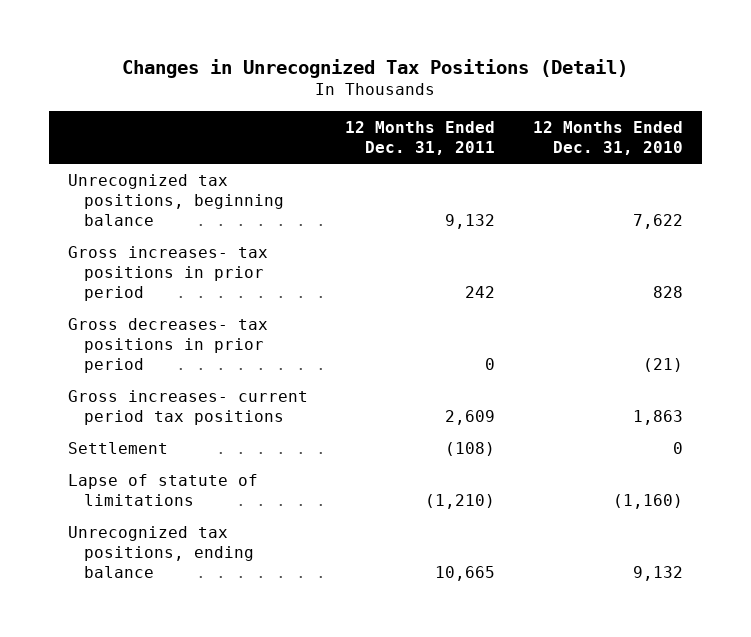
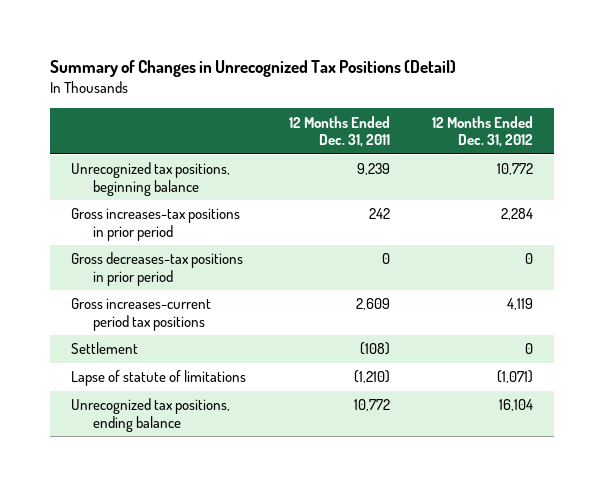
- Changes in Unrecognized Tax Positions (Detail)
+ Summary of Changes in Unrecognized Tax Positions (Detail)
- | 12 Months Ended Dec. 31, 2011 | 12 Months Ended Dec. 31, 2010
+ | 12 Months Ended Dec. 31, 2011 | 12 Months Ended Dec. 31, 2012
- Unrecognized tax positions, beginning balance | 9,132 | 7,622
- Gross increases- tax positions in prior period | 242 | 828
- Gross decreases- tax positions in prior period | 0 | (21)
- Gross increases- current period tax positions | 2,609 | 1,863
+ Unrecognized tax positions, beginning balance | 9,239 | 10,772
+ Gross increases-tax positions in prior period | 242 | 2,284
+ Gross decreases-tax positions in prior period | 0 | 0
+ Gross increases-current period tax positions | 2,609 | 4,119
- Unrecognized tax positions, ending balance | 10,665 | 9,132
+ Unrecognized tax positions, ending balance | 10,772 | 16,104

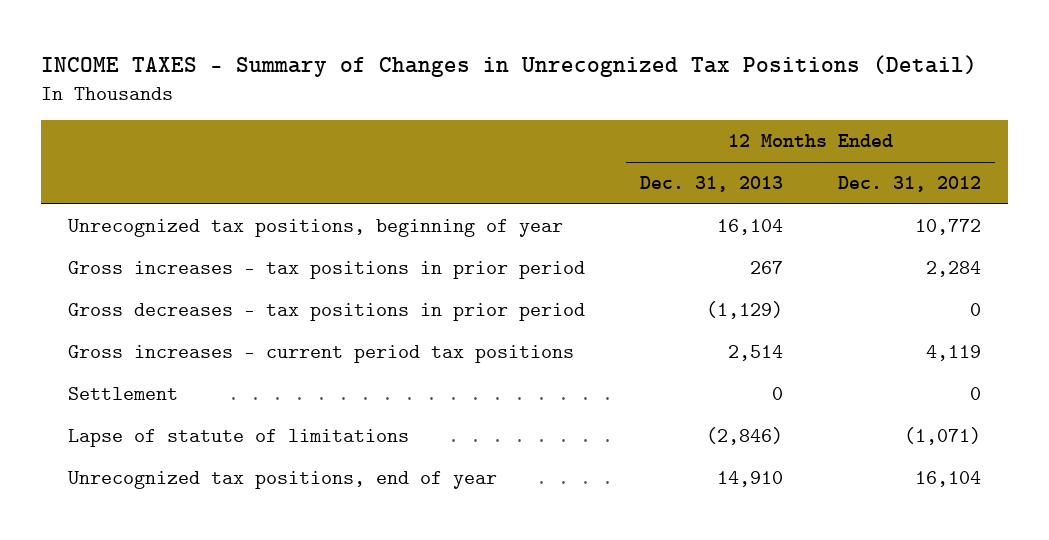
- Summary of Changes in Unrecognized Tax Positions (Detail)
+ INCOME TAXES - Summary of Changes in Unrecognized Tax Positions (Detail)
- | 12 Months Ended Dec. 31, 2011 | 12 Months Ended Dec. 31, 2012
+ | 12 Months Ended Dec. 31, 2013 | 12 Months Ended Dec. 31, 2012
- Unrecognized tax positions, beginning balance | 9,239 | 10,772
- Gross increases-tax positions in prior period | 242 | 2,284
- Gross decreases-tax positions in prior period | 0 | 0
- Gross increases-current period tax positions | 2,609 | 4,119
+ Unrecognized tax positions, beginning of year | 16,104 | 10,772
+ Gross increases - tax positions in prior period | 267 | 2,284
+ Gross decreases - tax positions in prior period | (1,129) | 0
+ Gross increases - current period tax positions | 2,514 | 4,119
- Unrecognized tax positions, ending balance | 10,772 | 16,104
+ Unrecognized tax positions, end of year | 14,910 | 16,104

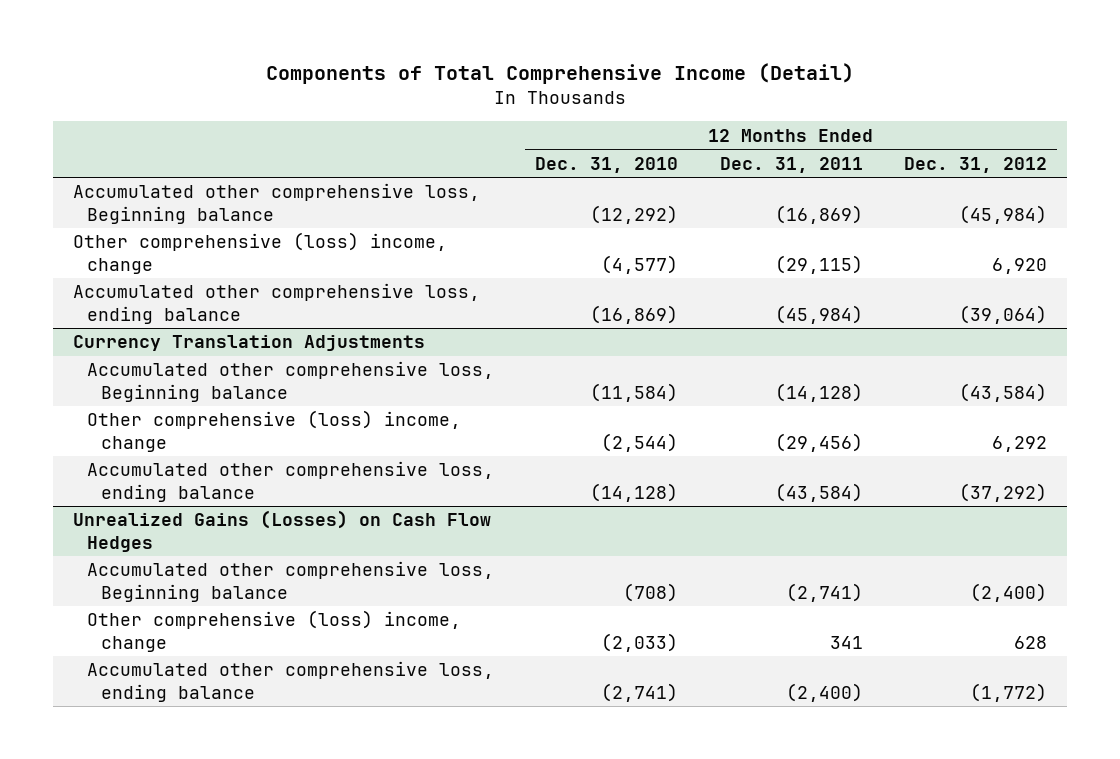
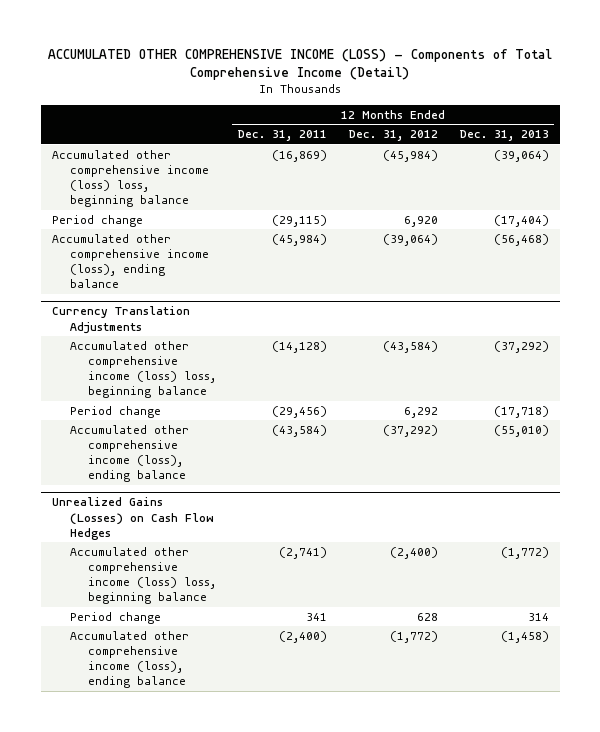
- Components of Total Comprehensive Income (Detail)
+ ACCUMULATED OTHER COMPREHENSIVE INCOME (LOSS) - Components of Total Comprehensive Income (Detail)
- | 12 Months Ended Dec. 31, 2010 | 12 Months Ended Dec. 31, 2011 | 12 Months Ended Dec. 31, 2012
+ | 12 Months Ended Dec. 31, 2011 | 12 Months Ended Dec. 31, 2012 | 12 Months Ended Dec. 31, 2013
- Accumulated other comprehensive loss, Beginning balance | (12,292) | (16,869) | (45,984)
- Other comprehensive (loss) income, change | (4,577) | (29,115) | 6,920
- Accumulated other comprehensive loss, ending balance | (16,869) | (45,984) | (39,064)
+ Accumulated other comprehensive income (loss) loss, beginning balance | (16,869) | (45,984) | (39,064)
+ Period change | (29,115) | 6,920 | (17,404)
+ Accumulated other comprehensive income (loss), ending balance | (45,984) | (39,064) | (56,468)
@ Currency Translation Adjustments
- Accumulated other comprehensive loss, Beginning balance | (11,584) | (14,128) | (43,584)
- Other comprehensive (loss) income, change | (2,544) | (29,456) | 6,292
- Accumulated other comprehensive loss, ending balance | (14,128) | (43,584) | (37,292)
+ Accumulated other comprehensive income (loss) loss, beginning balance | (14,128) | (43,584) | (37,292)
+ Period change | (29,456) | 6,292 | (17,718)
+ Accumulated other comprehensive income (loss), ending balance | (43,584) | (37,292) | (55,010)
@ Unrealized Gains (Losses) on Cash Flow Hedges
- Accumulated other comprehensive loss, Beginning balance | (708) | (2,741) | (2,400)
- Other comprehensive (loss) income, change | (2,033) | 341 | 628
- Accumulated other comprehensive loss, ending balance | (2,741) | (2,400) | (1,772)
+ Accumulated other comprehensive income (loss) loss, beginning balance | (2,741) | (2,400) | (1,772)
+ Period change | 341 | 628 | 314
+ Accumulated other comprehensive income (loss), ending balance | (2,400) | (1,772) | (1,458)

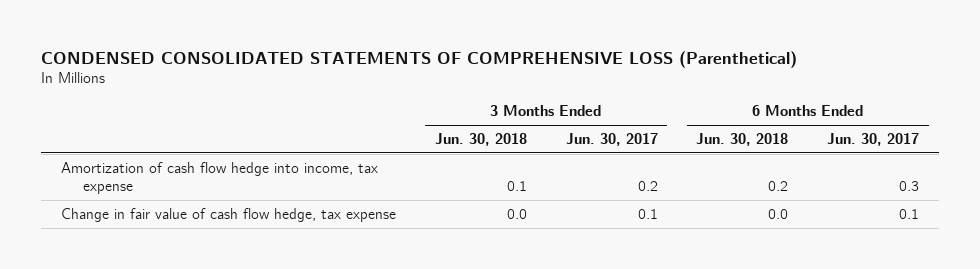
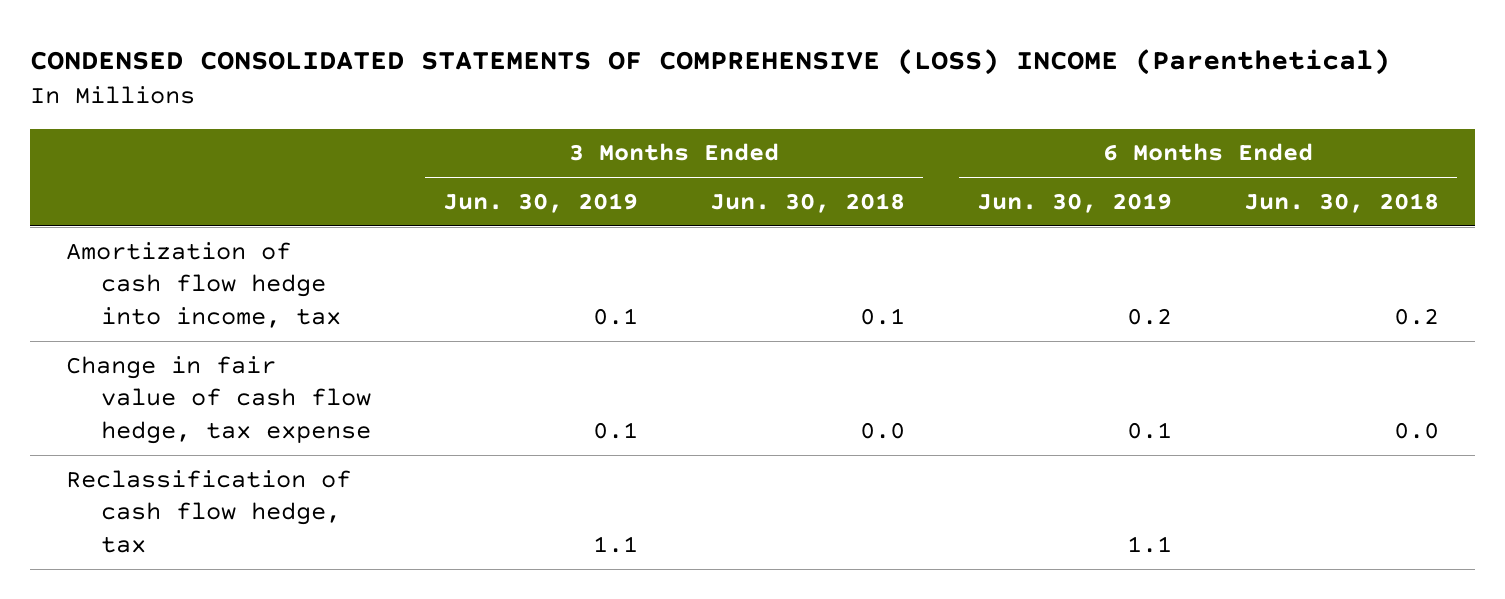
- CONDENSED CONSOLIDATED STATEMENTS OF COMPREHENSIVE LOSS (Parenthetical)
+ CONDENSED CONSOLIDATED STATEMENTS OF COMPREHENSIVE (LOSS) INCOME (Parenthetical)
- | 3 Months Ended Jun. 30, 2018 | 3 Months Ended Jun. 30, 2017 | 6 Months Ended Jun. 30, 2018 | 6 Months Ended Jun. 30, 2017
+ | 3 Months Ended Jun. 30, 2019 | 3 Months Ended Jun. 30, 2018 | 6 Months Ended Jun. 30, 2019 | 6 Months Ended Jun. 30, 2018
- Amortization of cash flow hedge into income, tax expense | 0.1 | 0.2 | 0.2 | 0.3
+ Amortization of cash flow hedge into income, tax | 0.1 | 0.1 | 0.2 | 0.2
+ Reclassification of cash flow hedge, tax | 1.1 | | 1.1 |

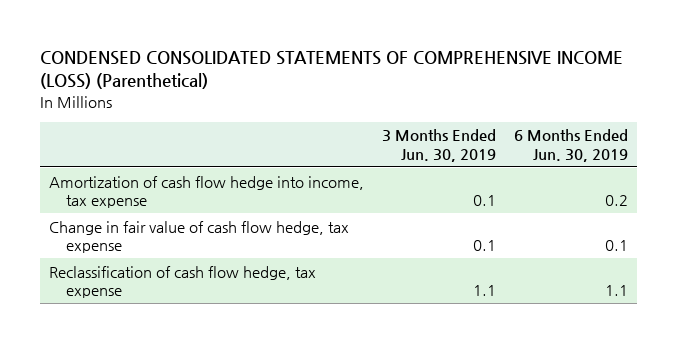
- CONDENSED CONSOLIDATED STATEMENTS OF COMPREHENSIVE (LOSS) INCOME (Parenthetical)
+ CONDENSED CONSOLIDATED STATEMENTS OF COMPREHENSIVE INCOME (LOSS) (Parenthetical)
- | 3 Months Ended Jun. 30, 2019 | 3 Months Ended Jun. 30, 2018 | 6 Months Ended Jun. 30, 2019 | 6 Months Ended Jun. 30, 2018
+ | 3 Months Ended Jun. 30, 2019 | 6 Months Ended Jun. 30, 2019
- Amortization of cash flow hedge into income, tax | 0.1 | 0.1 | 0.2 | 0.2
+ Amortization of cash flow hedge into income, tax expense | 0.1 | 0.2
- Reclassification of cash flow hedge, tax | 1.1 | | 1.1 |
+ Reclassification of cash flow hedge, tax expense | 1.1 | 1.1

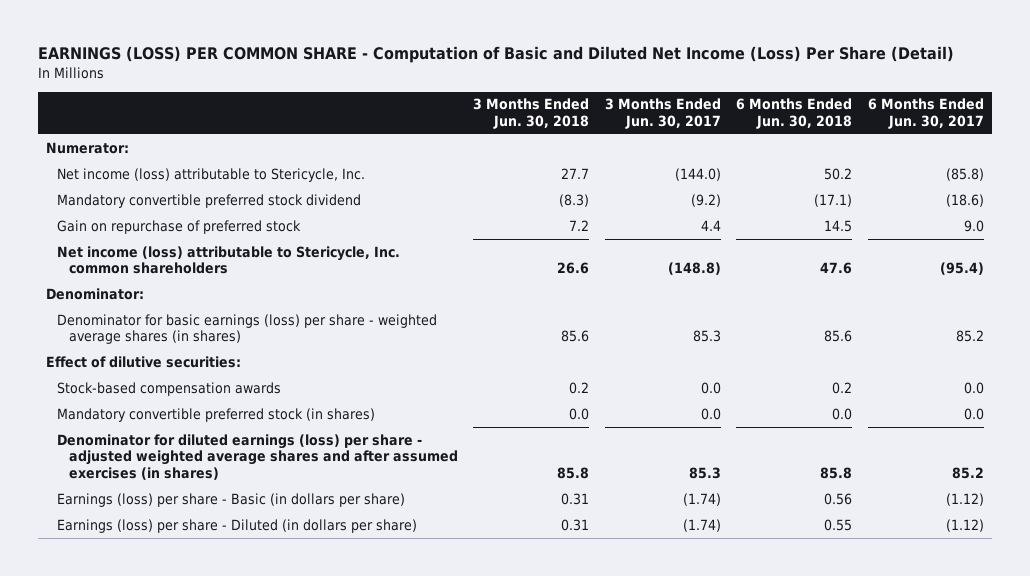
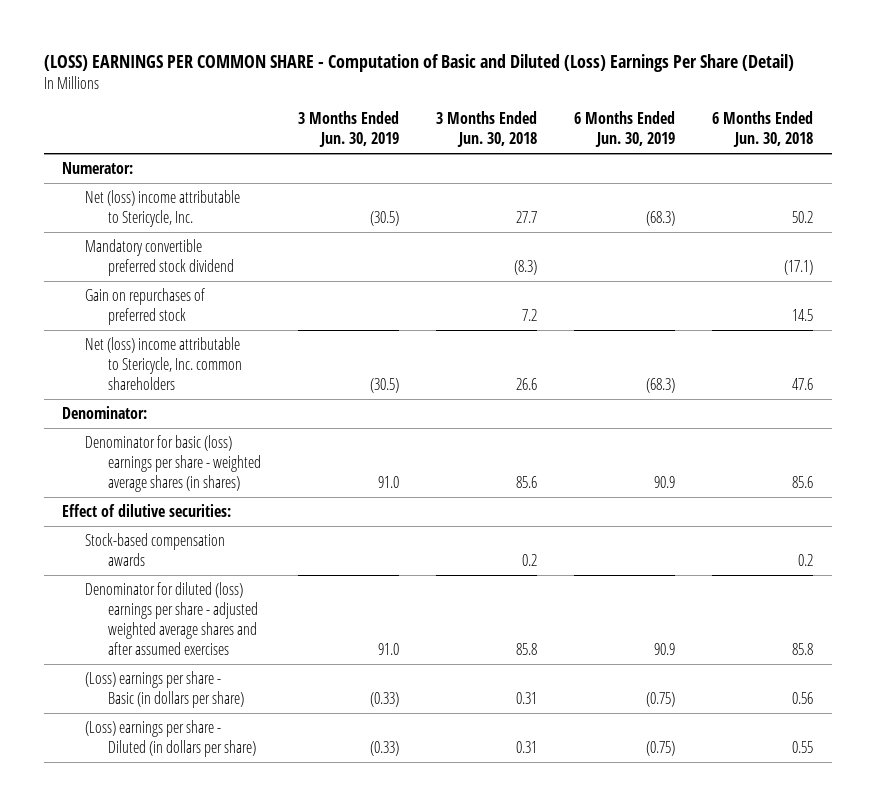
- EARNINGS (LOSS) PER COMMON SHARE - Computation of Basic and Diluted Net Income (Loss) Per Share (Detail)
+ (LOSS) EARNINGS PER COMMON SHARE - Computation of Basic and Diluted (Loss) Earnings Per Share (Detail)
- | 3 Months Ended Jun. 30, 2018 | 3 Months Ended Jun. 30, 2017 | 6 Months Ended Jun. 30, 2018 | 6 Months Ended Jun. 30, 2017
+ | 3 Months Ended Jun. 30, 2019 | 3 Months Ended Jun. 30, 2018 | 6 Months Ended Jun. 30, 2019 | 6 Months Ended Jun. 30, 2018
- Net income (loss) attributable to Stericycle, Inc. | 27.7 | (144.0) | 50.2 | (85.8)
+ Net (loss) income attributable to Stericycle, Inc. | (30.5) | 27.7 | (68.3) | 50.2
- Gain on repurchase of preferred stock | 7.2 | 4.4 | 14.5 | 9.0
- Net income (loss) attributable to Stericycle, Inc. common shareholders | 26.6 | (148.8) | 47.6 | (95.4)
+ Gain on repurchases of preferred stock | | 7.2 | | 14.5
+ Net (loss) income attributable to Stericycle, Inc. common shareholders | (30.5) | 26.6 | (68.3) | 47.6
- Denominator for basic earnings (loss) per share - weighted average shares (in shares) | 85.6 | 85.3 | 85.6 | 85.2
+ Denominator for basic (loss) earnings per share - weighted average shares (in shares) | 91.0 | 85.6 | 90.9 | 85.6
- Mandatory convertible preferred stock (in shares) | 0.0 | 0.0 | 0.0 | 0.0
- Denominator for diluted earnings (loss) per share - adjusted weighted average shares and after assumed exercises (in shares) | 85.8 | 85.3 | 85.8 | 85.2
- Earnings (loss) per share - Basic (in dollars per share) | 0.31 | (1.74) | 0.56 | (1.12)
- Earnings (loss) per share - Diluted (in dollars per share) | 0.31 | (1.74) | 0.55 | (1.12)
+ Denominator for diluted (loss) earnings per share - adjusted weighted average shares and after assumed exercises | 91.0 | 85.8 | 90.9 | 85.8
+ (Loss) earnings per share - Basic (in dollars per share) | (0.33) | 0.31 | (0.75) | 0.56
+ (Loss) earnings per share - Diluted (in dollars per share) | (0.33) | 0.31 | (0.75) | 0.55

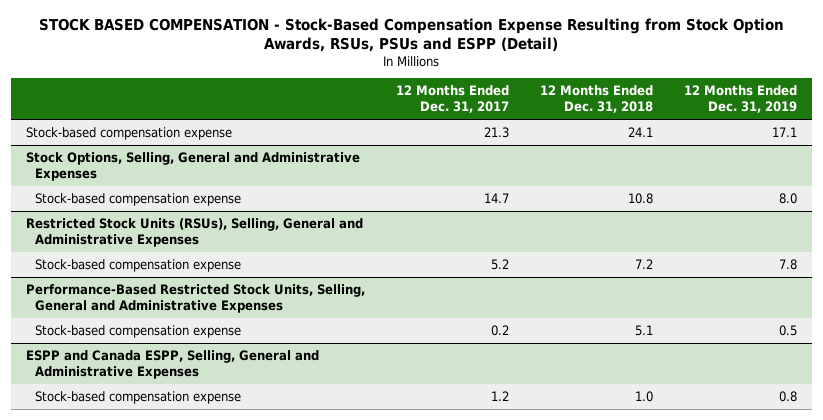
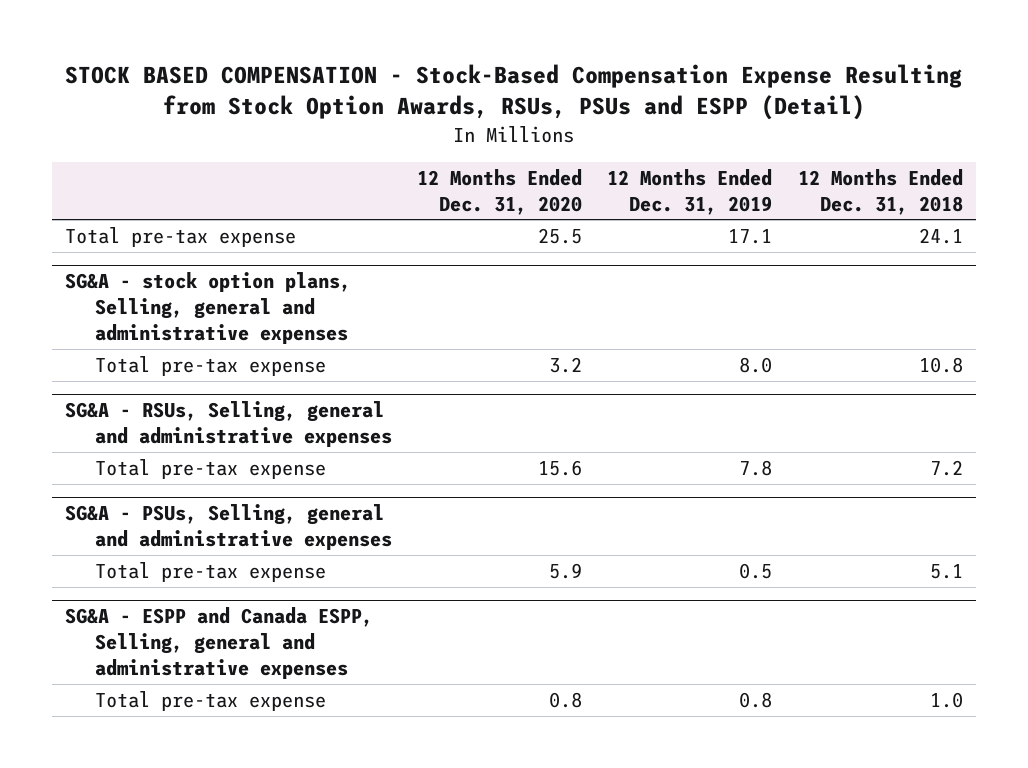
- | 12 Months Ended Dec. 31, 2017 | 12 Months Ended Dec. 31, 2018 | 12 Months Ended Dec. 31, 2019
+ | 12 Months Ended Dec. 31, 2020 | 12 Months Ended Dec. 31, 2019 | 12 Months Ended Dec. 31, 2018
- Stock-based compensation expense | 21.3 | 24.1 | 17.1
- Stock Options, Selling, General and Administrative Expenses
- Stock-based compensation expense | 14.7 | 10.8 | 8.0
- Restricted Stock Units (RSUs), Selling, General and Administrative Expenses
- Stock-based compensation expense | 5.2 | 7.2 | 7.8
- Performance-Based Restricted Stock Units, Selling, General and Administrative Expenses
- Stock-based compensation expense | 0.2 | 5.1 | 0.5
- ESPP and Canada ESPP, Selling, General and Administrative Expenses
- Stock-based compensation expense | 1.2 | 1.0 | 0.8
+ Total pre-tax expense | 25.5 | 17.1 | 24.1
+ SG&A - stock option plans, Selling, general and administrative expenses
+ Total pre-tax expense | 3.2 | 8.0 | 10.8
+ SG&A - RSUs, Selling, general and administrative expenses
+ Total pre-tax expense | 15.6 | 7.8 | 7.2
+ SG&A - PSUs, Selling, general and administrative expenses
+ Total pre-tax expense | 5.9 | 0.5 | 5.1
+ SG&A - ESPP and Canada ESPP, Selling, general and administrative expenses
+ Total pre-tax expense | 0.8 | 0.8 | 1.0

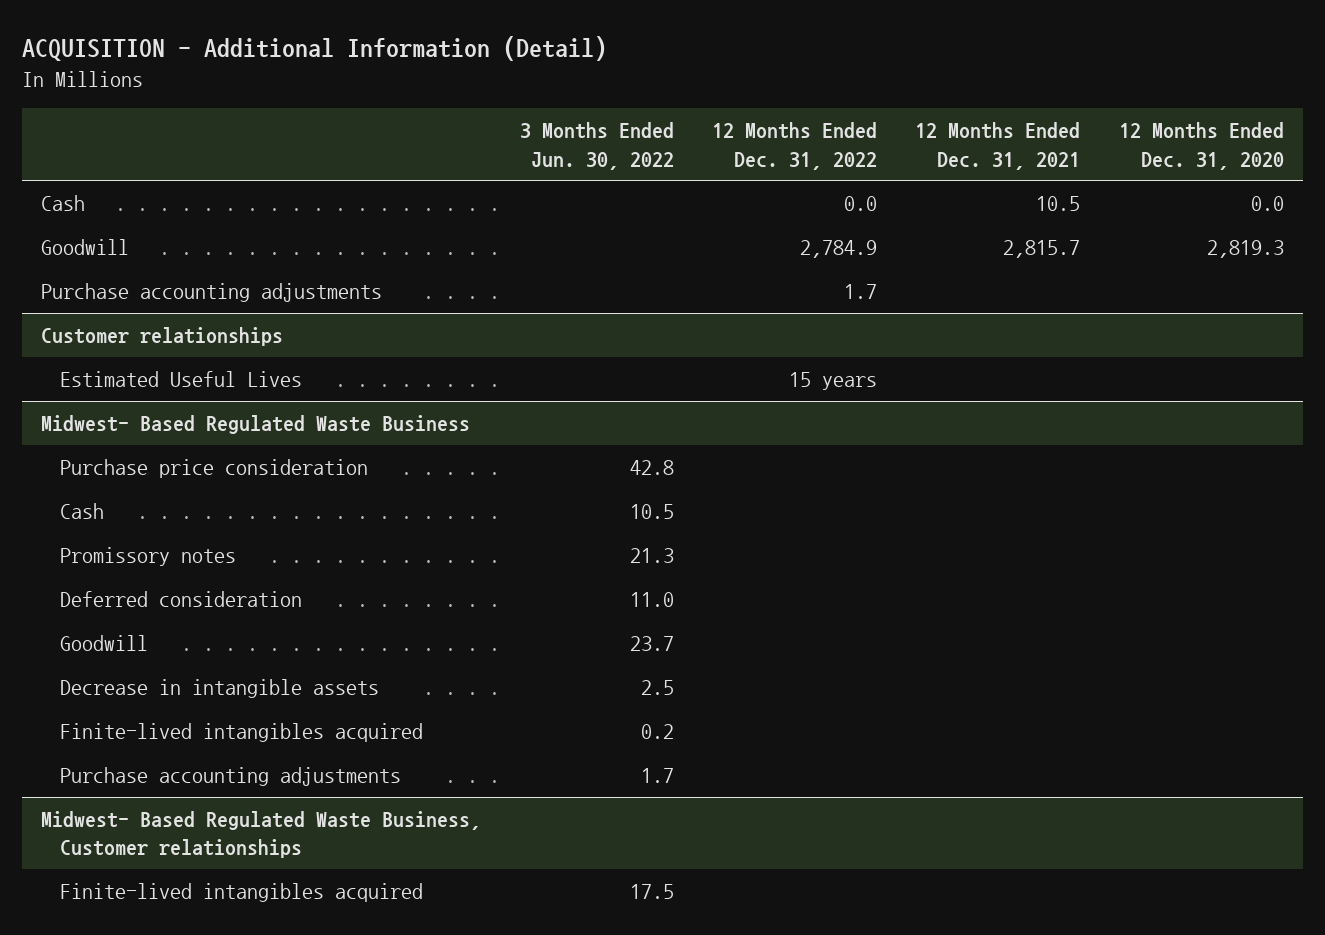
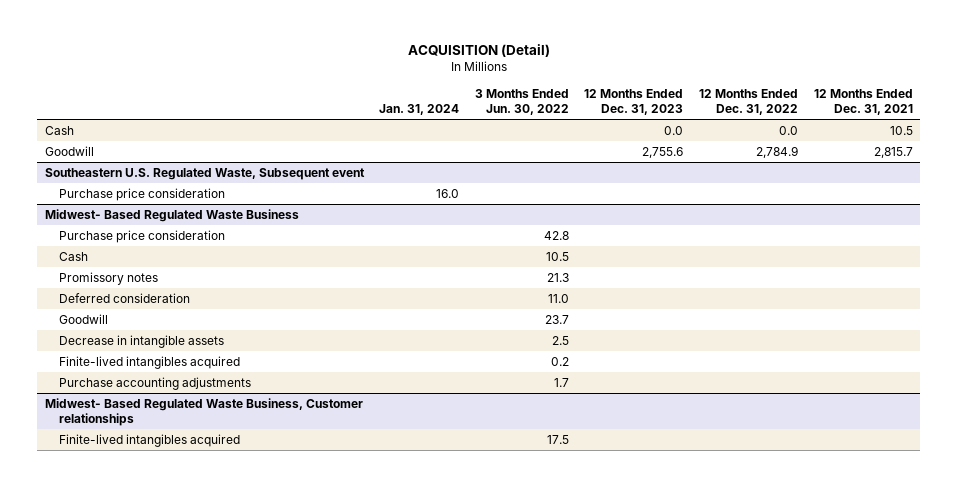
- ACQUISITION - Additional Information (Detail)
+ ACQUISITION (Detail)
- | 3 Months Ended Jun. 30, 2022 | 12 Months Ended Dec. 31, 2022 | 12 Months Ended Dec. 31, 2021 | 12 Months Ended Dec. 31, 2020
+ | Jan. 31, 2024 | 3 Months Ended Jun. 30, 2022 | 12 Months Ended Dec. 31, 2023 | 12 Months Ended Dec. 31, 2022 | 12 Months Ended Dec. 31, 2021
- Purchase accounting adjustments | | 1.7 | |
- Customer relationships
- Estimated Useful Lives | | 15 years | |
+ Southeastern U.S. Regulated Waste, Subsequent event
+ Purchase price consideration | 16.0 | | | |

